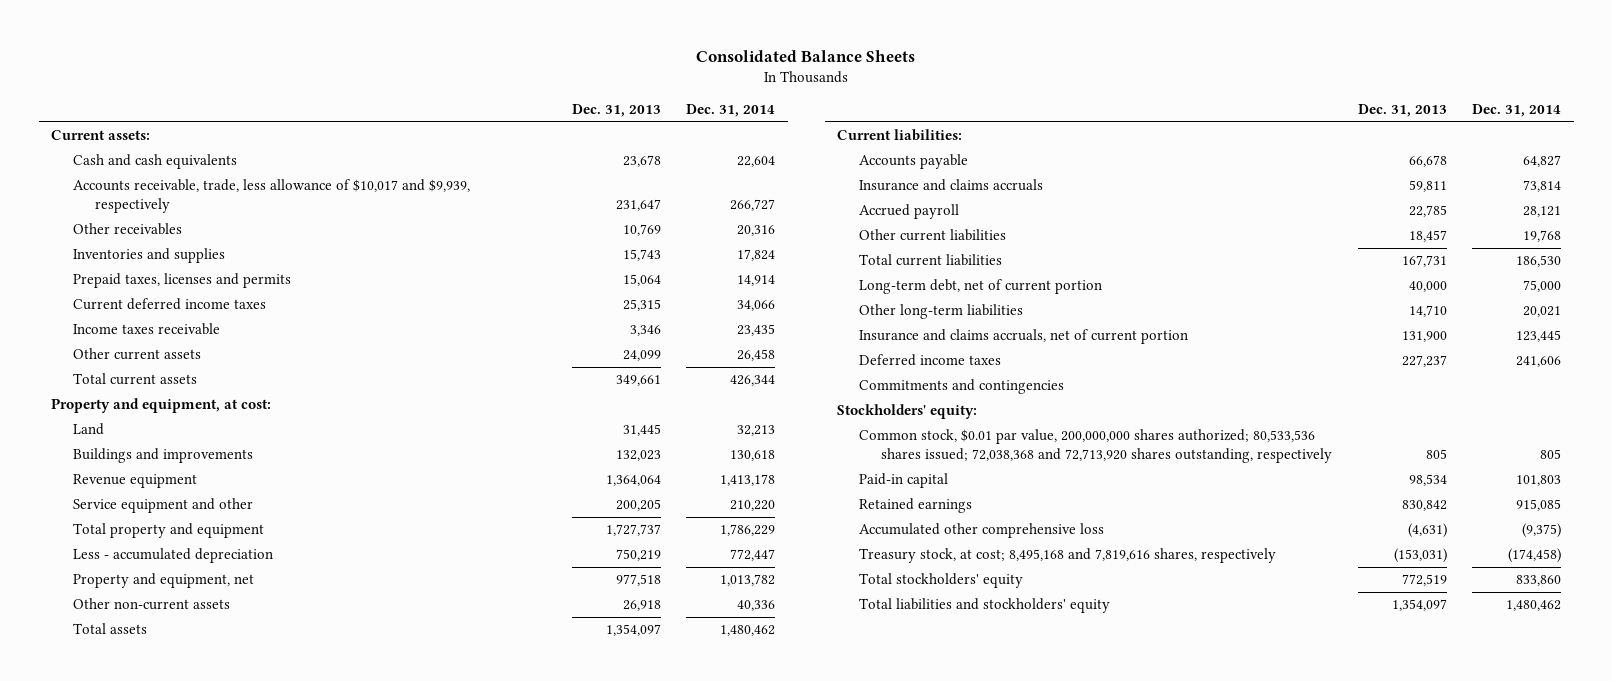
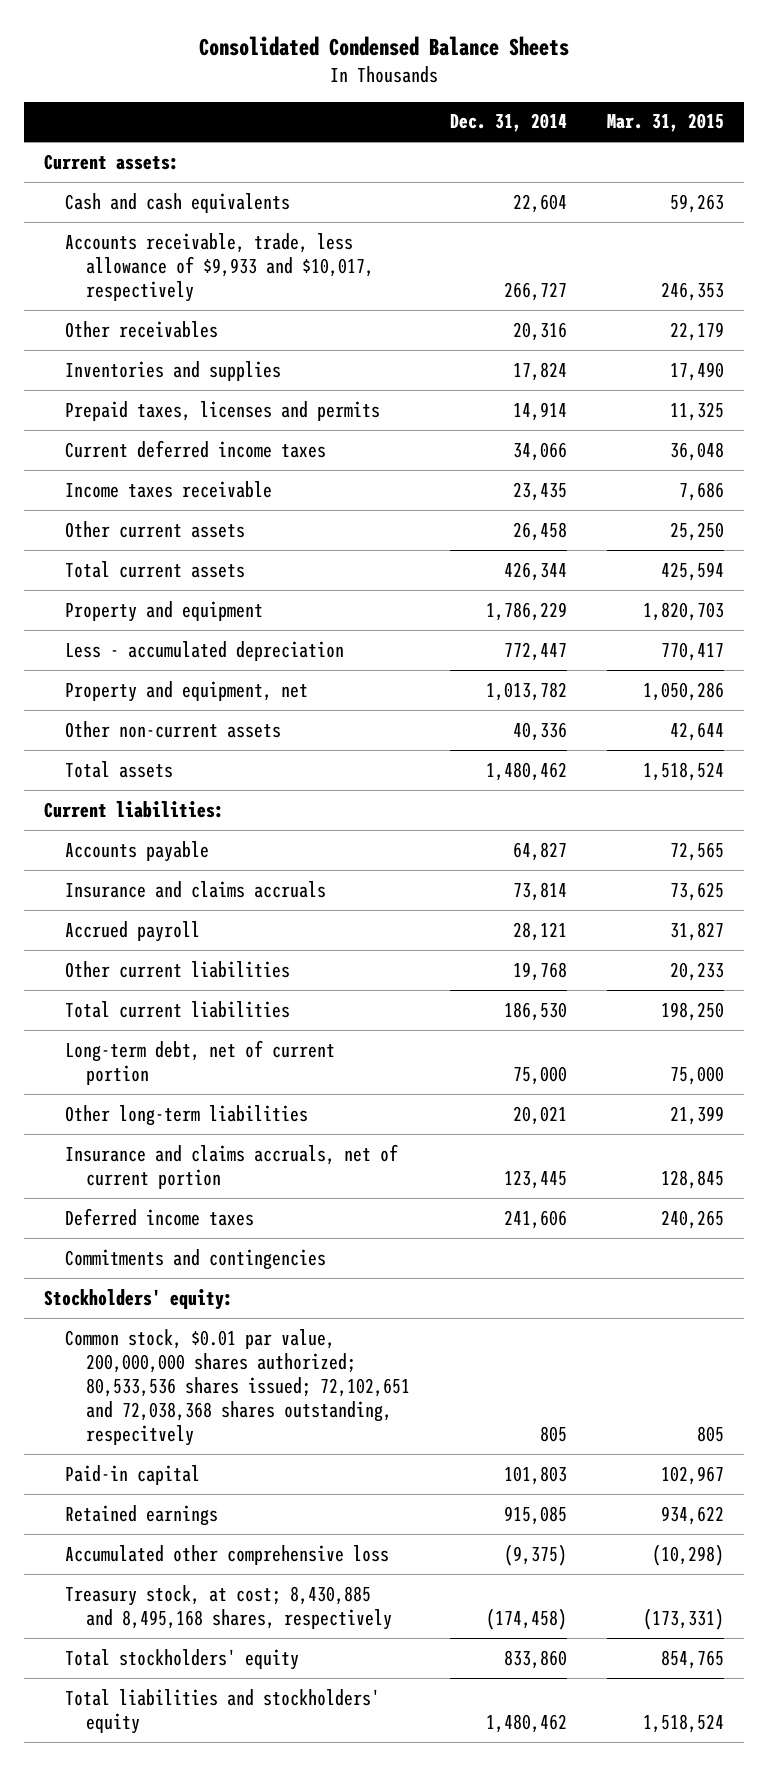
- Consolidated Balance Sheets
+ Consolidated Condensed Balance Sheets
- | Dec. 31, 2013 | Dec. 31, 2014
+ | Dec. 31, 2014 | Mar. 31, 2015
- Accounts receivable, trade, less allowance of $10,017 and $9,939, respectively | 231,647 | 266,727
+ Accounts receivable, trade, less allowance of $9,933 and $10,017, respectively | 266,727 | 246,353
- Property and equipment, at cost:
- Land | 31,445 | 32,213
- Buildings and improvements | 132,023 | 130,618
- Revenue equipment | 1,364,064 | 1,413,178
- Service equipment and other | 200,205 | 210,220
- Total property and equipment | 1,727,737 | 1,786,229
+ Property and equipment | 1,786,229 | 1,820,703
- Common stock, $0.01 par value, 200,000,000 shares authorized; 80,533,536 shares issued; 72,038,368 and 72,713,920 shares outstanding, respectively | 805 | 805
+ Common stock, $0.01 par value, 200,000,000 shares authorized; 80,533,536 shares issued; 72,102,651 and 72,038,368 shares outstanding, respecitvely | 805 | 805
- Treasury stock, at cost; 8,495,168 and 7,819,616 shares, respectively | (153,031) | (174,458)
+ Treasury stock, at cost; 8,430,885 and 8,495,168 shares, respectively | (174,458) | (173,331)

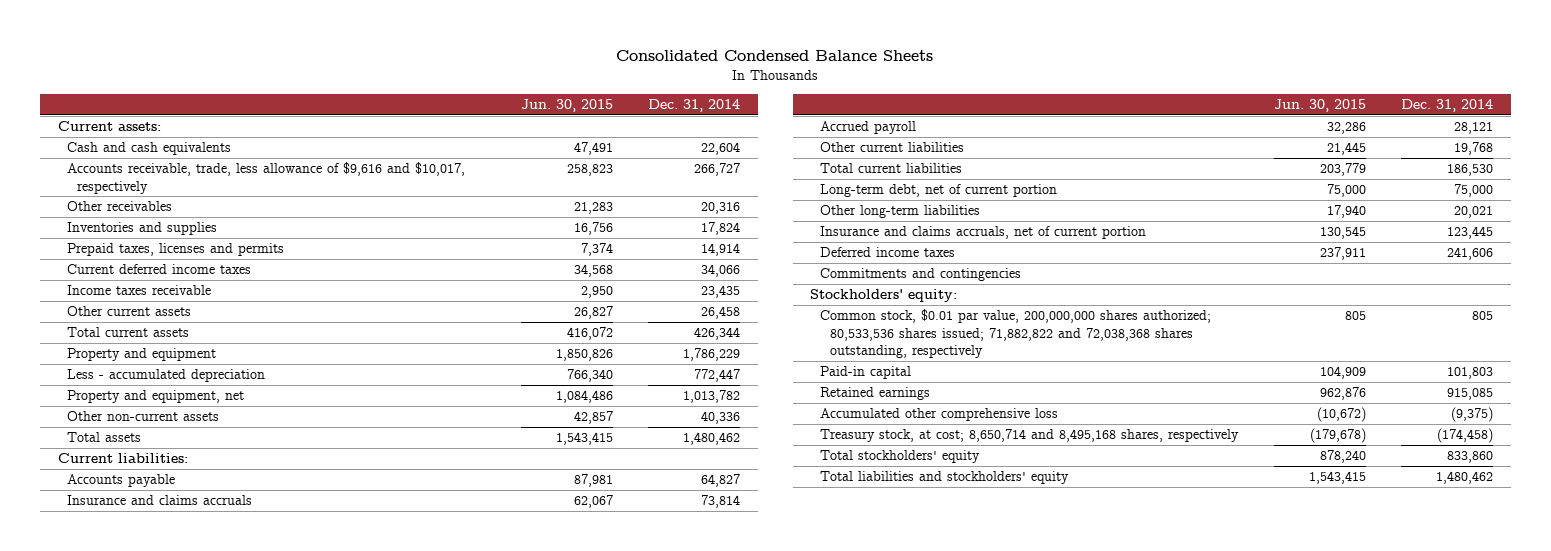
- | Dec. 31, 2014 | Mar. 31, 2015
+ | Jun. 30, 2015 | Dec. 31, 2014
- Accounts receivable, trade, less allowance of $9,933 and $10,017, respectively | 266,727 | 246,353
+ Accounts receivable, trade, less allowance of $9,616 and $10,017, respectively | 258,823 | 266,727
- Common stock, $0.01 par value, 200,000,000 shares authorized; 80,533,536 shares issued; 72,102,651 and 72,038,368 shares outstanding, respecitvely | 805 | 805
+ Common stock, $0.01 par value, 200,000,000 shares authorized; 80,533,536 shares issued; 71,882,822 and 72,038,368 shares outstanding, respectively | 805 | 805
- Treasury stock, at cost; 8,430,885 and 8,495,168 shares, respectively | (174,458) | (173,331)
+ Treasury stock, at cost; 8,650,714 and 8,495,168 shares, respectively | (179,678) | (174,458)

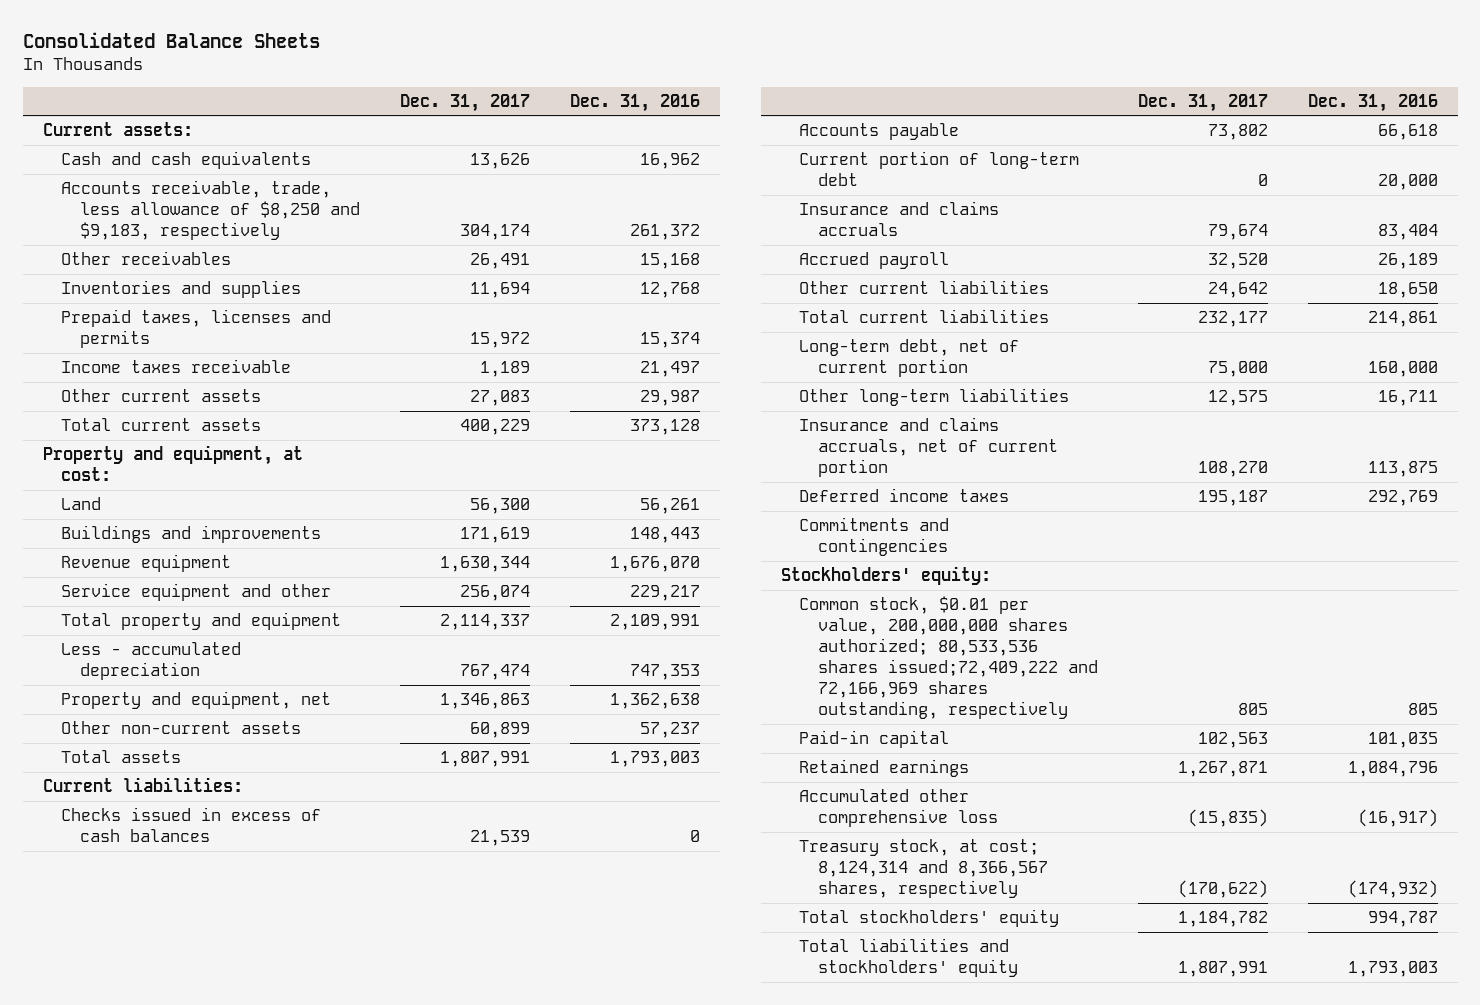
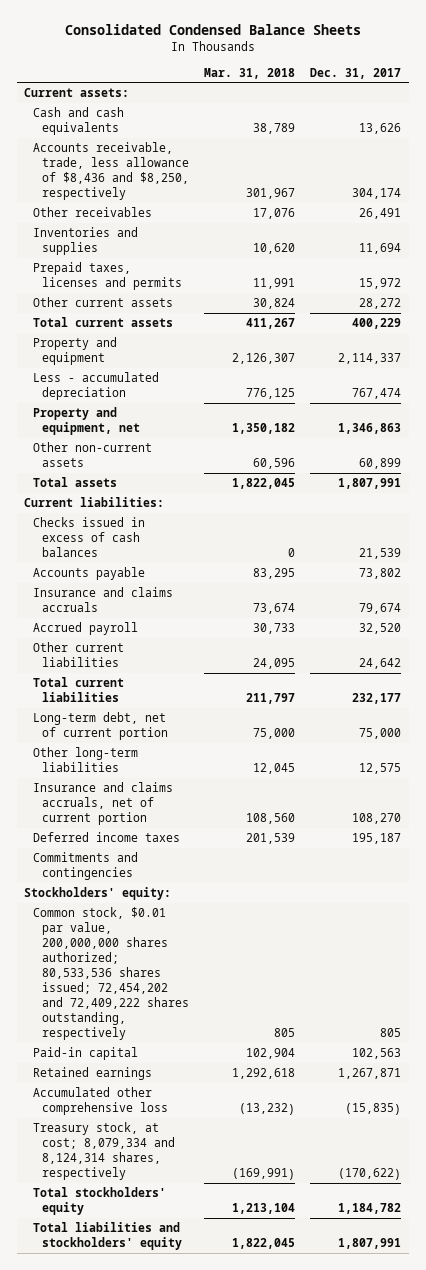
- Consolidated Balance Sheets
+ Consolidated Condensed Balance Sheets
- | Dec. 31, 2017 | Dec. 31, 2016
+ | Mar. 31, 2018 | Dec. 31, 2017
- Accounts receivable, trade, less allowance of $8,250 and $9,183, respectively | 304,174 | 261,372
+ Accounts receivable, trade, less allowance of $8,436 and $8,250, respectively | 301,967 | 304,174
- Income taxes receivable | 1,189 | 21,497
- Other current assets | 27,083 | 29,987
+ Other current assets | 30,824 | 28,272
- Property and equipment, at cost:
- Land | 56,300 | 56,261
- Buildings and improvements | 171,619 | 148,443
- Revenue equipment | 1,630,344 | 1,676,070
- Service equipment and other | 256,074 | 229,217
- Total property and equipment | 2,114,337 | 2,109,991
+ Property and equipment | 2,126,307 | 2,114,337
- Current portion of long-term debt | 0 | 20,000
- Common stock, $0.01 per value, 200,000,000 shares authorized; 80,533,536 shares issued;72,409,222 and 72,166,969 shares outstanding, respectively | 805 | 805
+ Common stock, $0.01 par value, 200,000,000 shares authorized; 80,533,536 shares issued; 72,454,202 and 72,409,222 shares outstanding, respectively | 805 | 805
- Treasury stock, at cost; 8,124,314 and 8,366,567 shares, respectively | (170,622) | (174,932)
+ Treasury stock, at cost; 8,079,334 and 8,124,314 shares, respectively | (169,991) | (170,622)

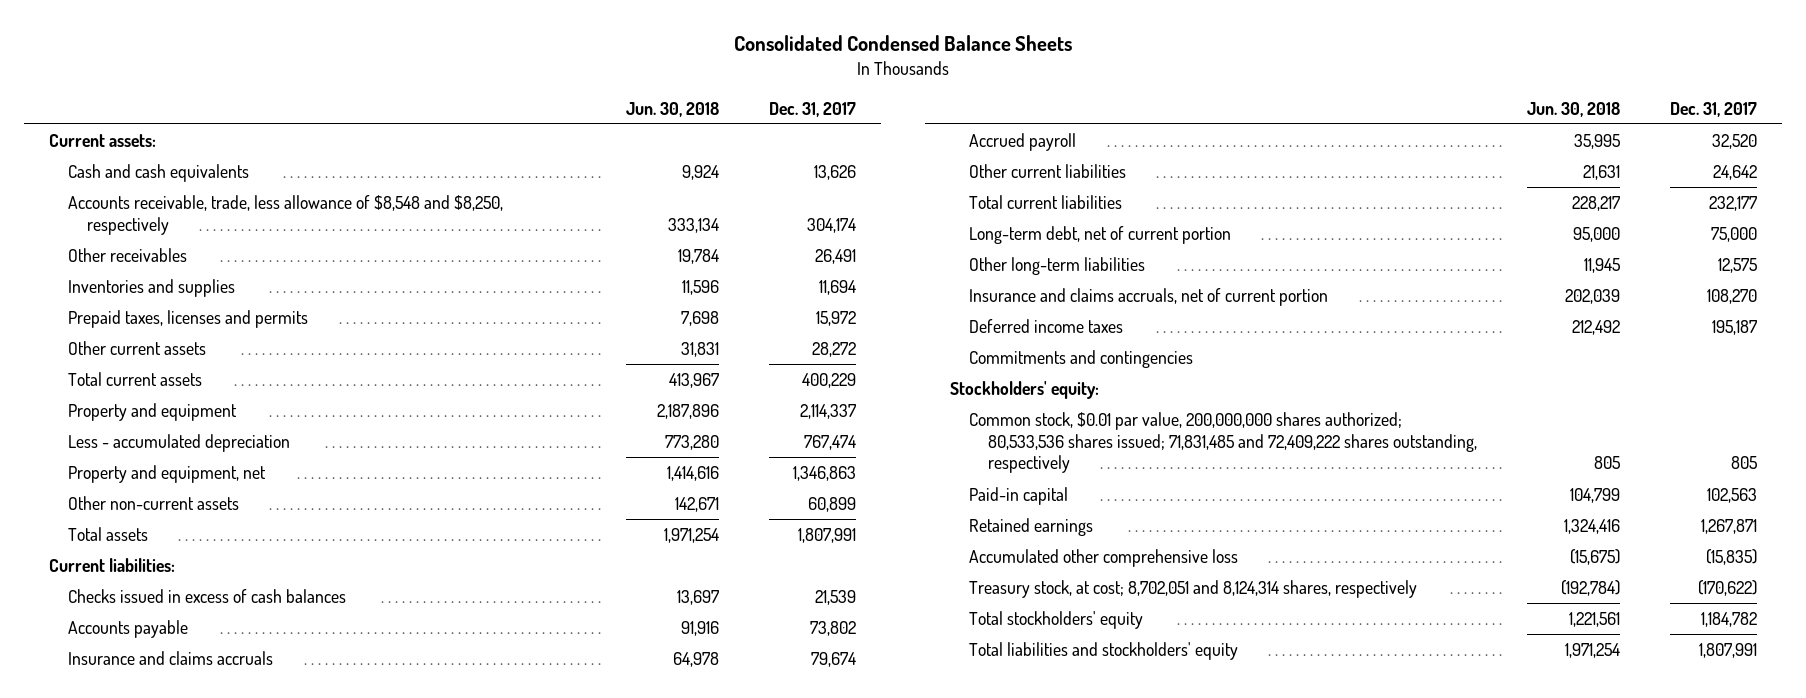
- | Mar. 31, 2018 | Dec. 31, 2017
+ | Jun. 30, 2018 | Dec. 31, 2017
- Accounts receivable, trade, less allowance of $8,436 and $8,250, respectively | 301,967 | 304,174
+ Accounts receivable, trade, less allowance of $8,548 and $8,250, respectively | 333,134 | 304,174
- Common stock, $0.01 par value, 200,000,000 shares authorized; 80,533,536 shares issued; 72,454,202 and 72,409,222 shares outstanding, respectively | 805 | 805
+ Common stock, $0.01 par value, 200,000,000 shares authorized; 80,533,536 shares issued; 71,831,485 and 72,409,222 shares outstanding, respectively | 805 | 805
- Treasury stock, at cost; 8,079,334 and 8,124,314 shares, respectively | (169,991) | (170,622)
+ Treasury stock, at cost; 8,702,051 and 8,124,314 shares, respectively | (192,784) | (170,622)

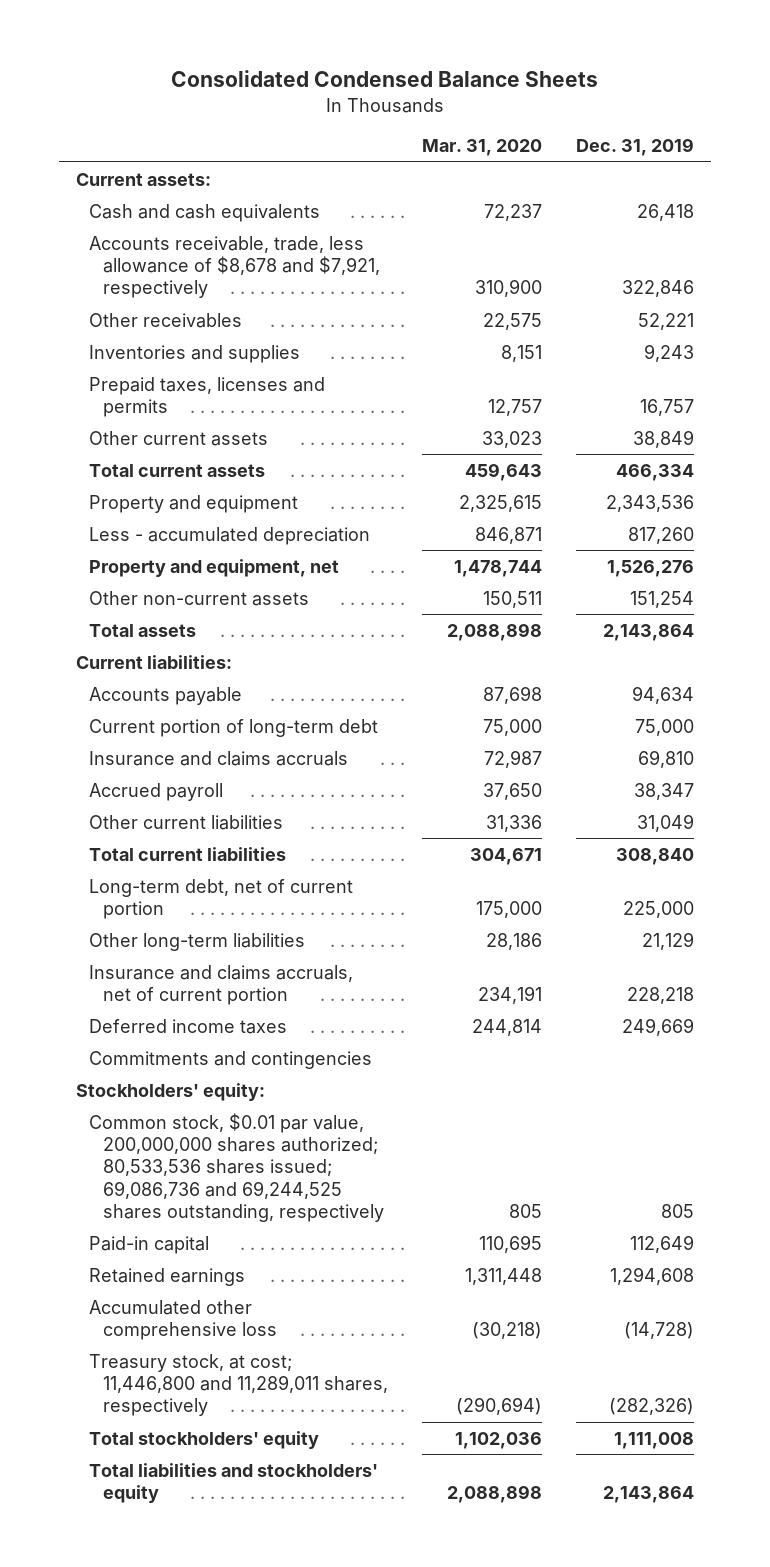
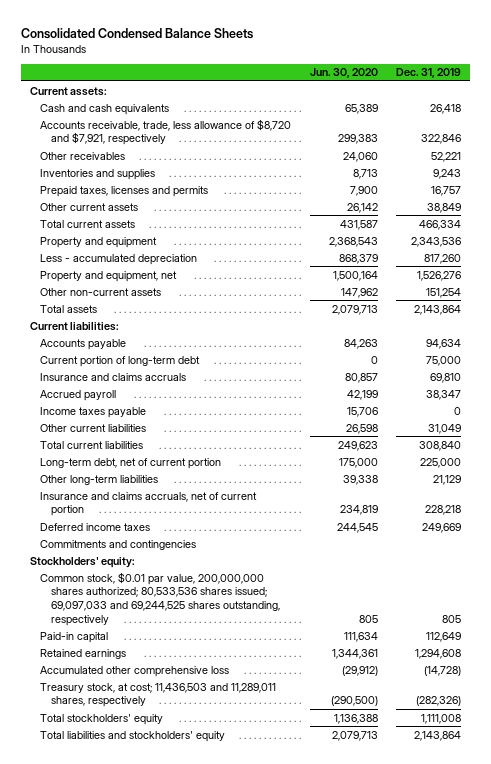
- | Mar. 31, 2020 | Dec. 31, 2019
+ | Jun. 30, 2020 | Dec. 31, 2019
- Accounts receivable, trade, less allowance of $8,678 and $7,921, respectively | 310,900 | 322,846
+ Accounts receivable, trade, less allowance of $8,720 and $7,921, respectively | 299,383 | 322,846
+ Income taxes payable | 15,706 | 0
- Common stock, $0.01 par value, 200,000,000 shares authorized; 80,533,536 shares issued; 69,086,736 and 69,244,525 shares outstanding, respectively | 805 | 805
+ Common stock, $0.01 par value, 200,000,000 shares authorized; 80,533,536 shares issued; 69,097,033 and 69,244,525 shares outstanding, respectively | 805 | 805
- Treasury stock, at cost; 11,446,800 and 11,289,011 shares, respectively | (290,694) | (282,326)
+ Treasury stock, at cost; 11,436,503 and 11,289,011 shares, respectively | (290,500) | (282,326)

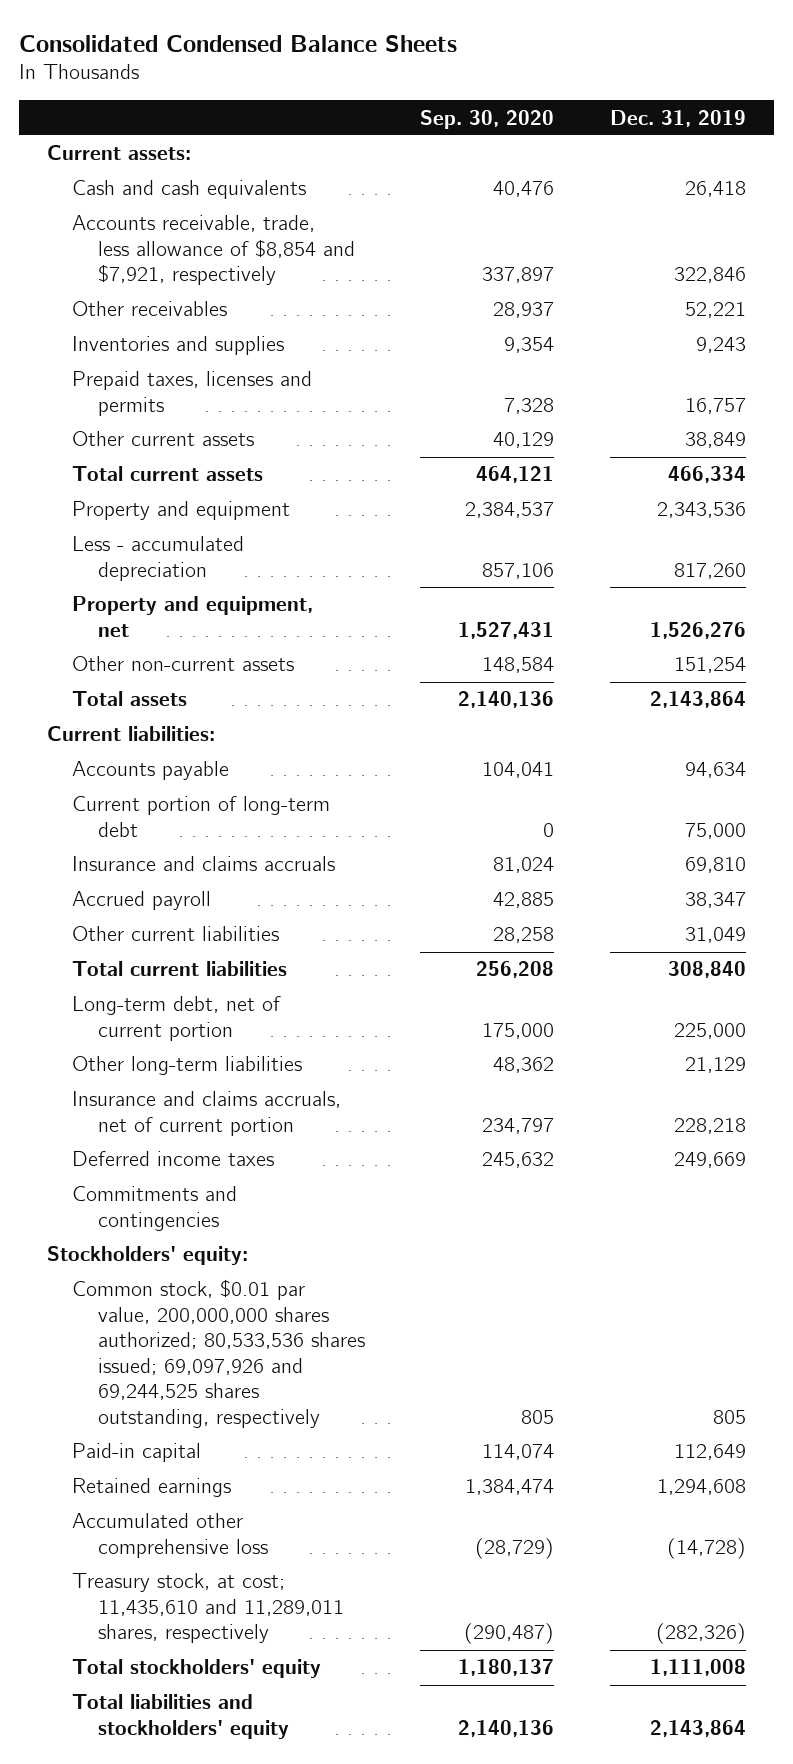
- | Jun. 30, 2020 | Dec. 31, 2019
+ | Sep. 30, 2020 | Dec. 31, 2019
- Accounts receivable, trade, less allowance of $8,720 and $7,921, respectively | 299,383 | 322,846
+ Accounts receivable, trade, less allowance of $8,854 and $7,921, respectively | 337,897 | 322,846
- Income taxes payable | 15,706 | 0
- Common stock, $0.01 par value, 200,000,000 shares authorized; 80,533,536 shares issued; 69,097,033 and 69,244,525 shares outstanding, respectively | 805 | 805
+ Common stock, $0.01 par value, 200,000,000 shares authorized; 80,533,536 shares issued; 69,097,926 and 69,244,525 shares outstanding, respectively | 805 | 805
- Treasury stock, at cost; 11,436,503 and 11,289,011 shares, respectively | (290,500) | (282,326)
+ Treasury stock, at cost; 11,435,610 and 11,289,011 shares, respectively | (290,487) | (282,326)

